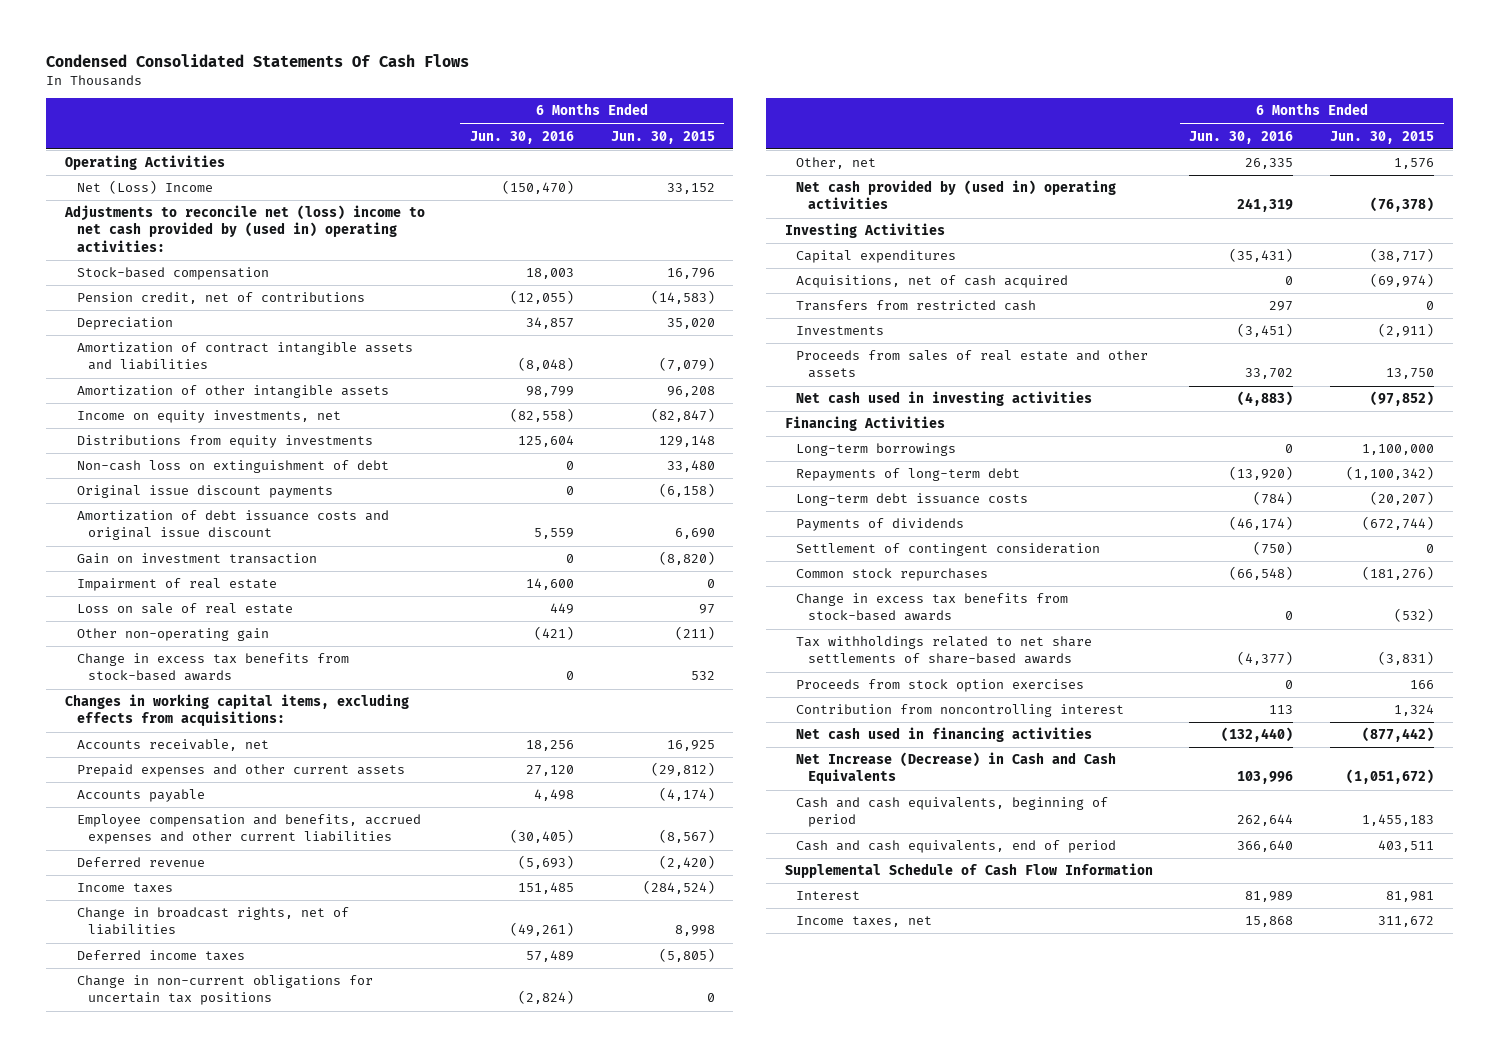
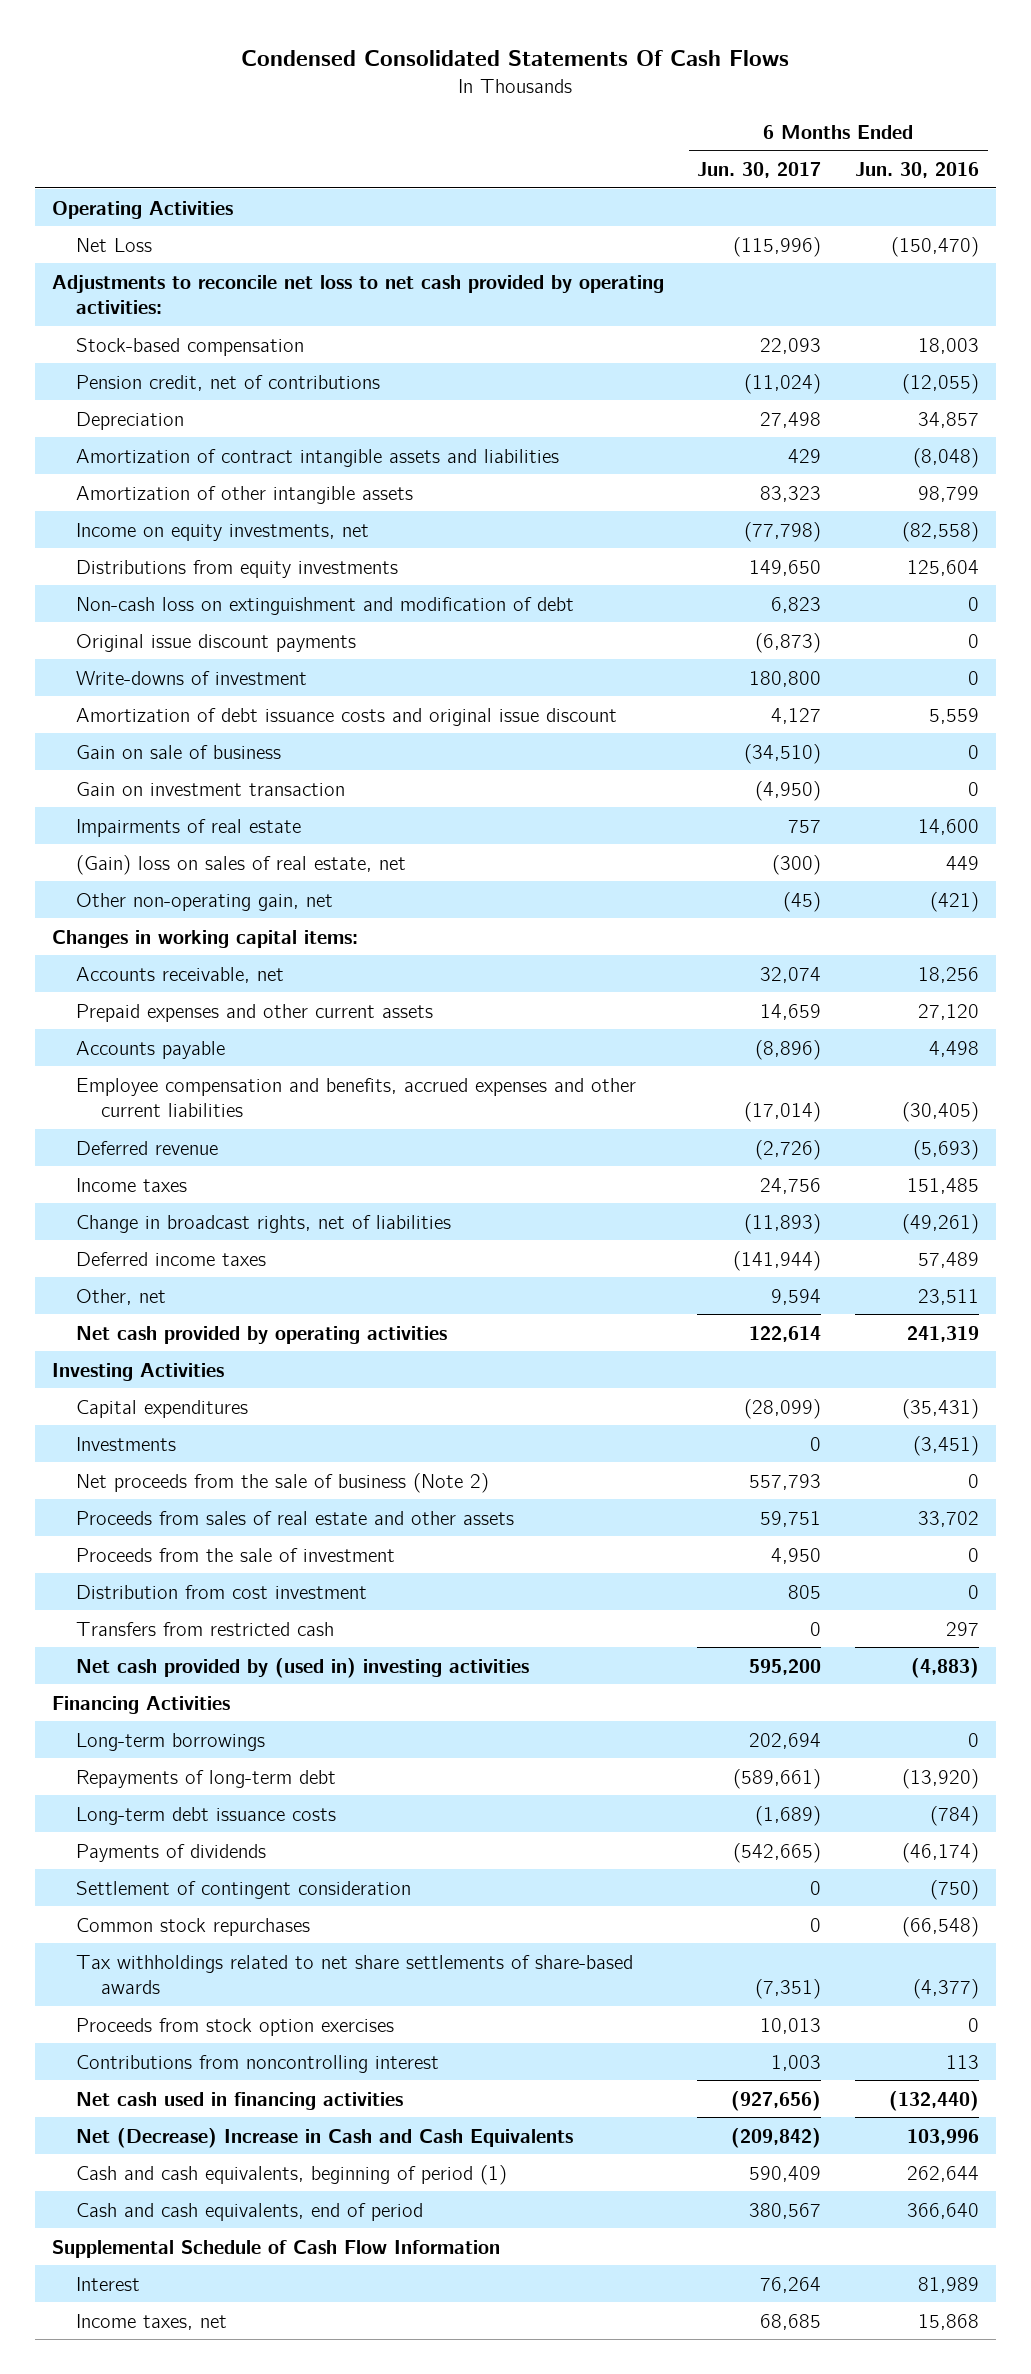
- | 6 Months Ended Jun. 30, 2016 | 6 Months Ended Jun. 30, 2015
+ | 6 Months Ended Jun. 30, 2017 | 6 Months Ended Jun. 30, 2016
- Net (Loss) Income | (150,470) | 33,152
- Adjustments to reconcile net (loss) income to net cash provided by (used in) operating activities:
+ Net Loss | (115,996) | (150,470)
+ Adjustments to reconcile net loss to net cash provided by operating activities:
- Non-cash loss on extinguishment of debt | 0 | 33,480
+ Non-cash loss on extinguishment and modification of debt | 6,823 | 0
+ Write-downs of investment | 180,800 | 0
+ Gain on sale of business | (34,510) | 0
- Impairment of real estate | 14,600 | 0
- Loss on sale of real estate | 449 | 97
- Other non-operating gain | (421) | (211)
- Change in excess tax benefits from stock-based awards | 0 | 532
- Changes in working capital items, excluding effects from acquisitions:
+ Impairments of real estate | 757 | 14,600
+ (Gain) loss on sales of real estate, net | (300) | 449
+ Other non-operating gain, net | (45) | (421)
+ Changes in working capital items:
- Change in non-current obligations for uncertain tax positions | (2,824) | 0
- Other, net | 26,335 | 1,576
- Net cash provided by (used in) operating activities | 241,319 | (76,378)
+ Other, net | 9,594 | 23,511
+ Net cash provided by operating activities | 122,614 | 241,319
- Acquisitions, net of cash acquired | 0 | (69,974)
+ Net proceeds from the sale of business (Note 2) | 557,793 | 0
- Net cash used in investing activities | (4,883) | (97,852)
+ Proceeds from the sale of investment | 4,950 | 0
+ Distribution from cost investment | 805 | 0
moved down: Transfers from restricted cash | 0 | 297
+ Net cash provided by (used in) investing activities | 595,200 | (4,883)
- Change in excess tax benefits from stock-based awards | 0 | (532)
- Contribution from noncontrolling interest | 113 | 1,324
+ Contributions from noncontrolling interest | 1,003 | 113
- Net Increase (Decrease) in Cash and Cash Equivalents | 103,996 | (1,051,672)
- Cash and cash equivalents, beginning of period | 262,644 | 1,455,183
+ Net (Decrease) Increase in Cash and Cash Equivalents | (209,842) | 103,996
+ Cash and cash equivalents, beginning of period (1) | 590,409 | 262,644

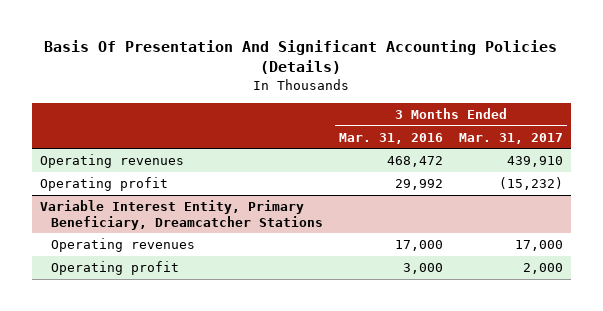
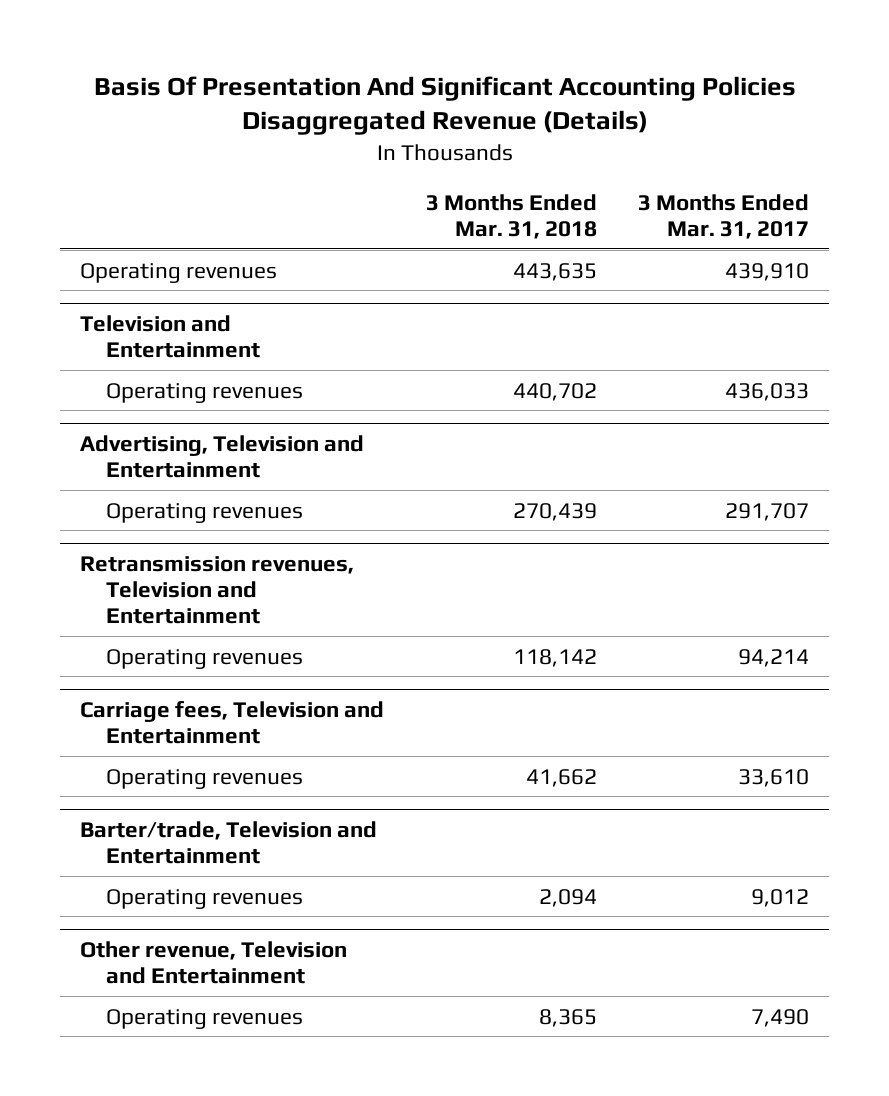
- Basis Of Presentation And Significant Accounting Policies (Details)
+ Basis Of Presentation And Significant Accounting Policies Disaggregated Revenue (Details)
- | 3 Months Ended Mar. 31, 2016 | 3 Months Ended Mar. 31, 2017
+ | 3 Months Ended Mar. 31, 2018 | 3 Months Ended Mar. 31, 2017
- Operating profit | 29,992 | (15,232)
- Variable Interest Entity, Primary Beneficiary, Dreamcatcher Stations
- Operating revenues | 17,000 | 17,000
- Operating profit | 3,000 | 2,000
+ Television and Entertainment
+ Operating revenues | 440,702 | 436,033
+ Advertising, Television and Entertainment
+ Operating revenues | 270,439 | 291,707
+ Retransmission revenues, Television and Entertainment
+ Operating revenues | 118,142 | 94,214
+ Carriage fees, Television and Entertainment
+ Operating revenues | 41,662 | 33,610
+ Barter/trade, Television and Entertainment
+ Operating revenues | 2,094 | 9,012
+ Other revenue, Television and Entertainment
+ Operating revenues | 8,365 | 7,490

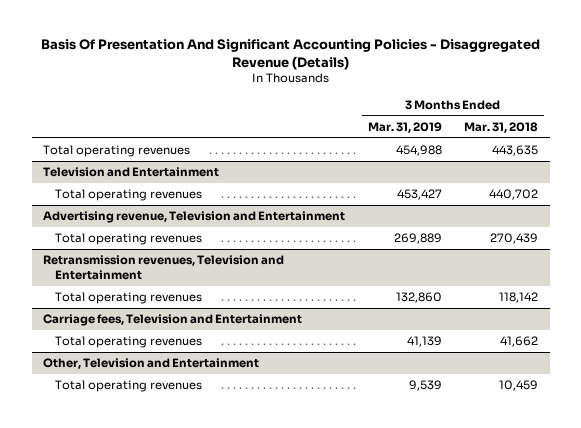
- Basis Of Presentation And Significant Accounting Policies Disaggregated Revenue (Details)
+ Basis Of Presentation And Significant Accounting Policies - Disaggregated Revenue (Details)
- | 3 Months Ended Mar. 31, 2018 | 3 Months Ended Mar. 31, 2017
+ | 3 Months Ended Mar. 31, 2019 | 3 Months Ended Mar. 31, 2018
- Operating revenues | 443,635 | 439,910
+ Total operating revenues | 454,988 | 443,635
@ Television and Entertainment
- Operating revenues | 440,702 | 436,033
- Advertising, Television and Entertainment
- Operating revenues | 270,439 | 291,707
@ Television and Entertainment
+ Total operating revenues | 453,427 | 440,702
+ Advertising revenue, Television and Entertainment
+ Total operating revenues | 269,889 | 270,439
@ Retransmission revenues, Television and Entertainment
- Operating revenues | 118,142 | 94,214
+ Total operating revenues | 132,860 | 118,142
@ Carriage fees, Television and Entertainment
- Operating revenues | 41,662 | 33,610
- Barter/trade, Television and Entertainment
- Operating revenues | 2,094 | 9,012
- Other revenue, Television and Entertainment
- Operating revenues | 8,365 | 7,490
@ Carriage fees, Television and Entertainment
+ Total operating revenues | 41,139 | 41,662
+ Other, Television and Entertainment
+ Total operating revenues | 9,539 | 10,459

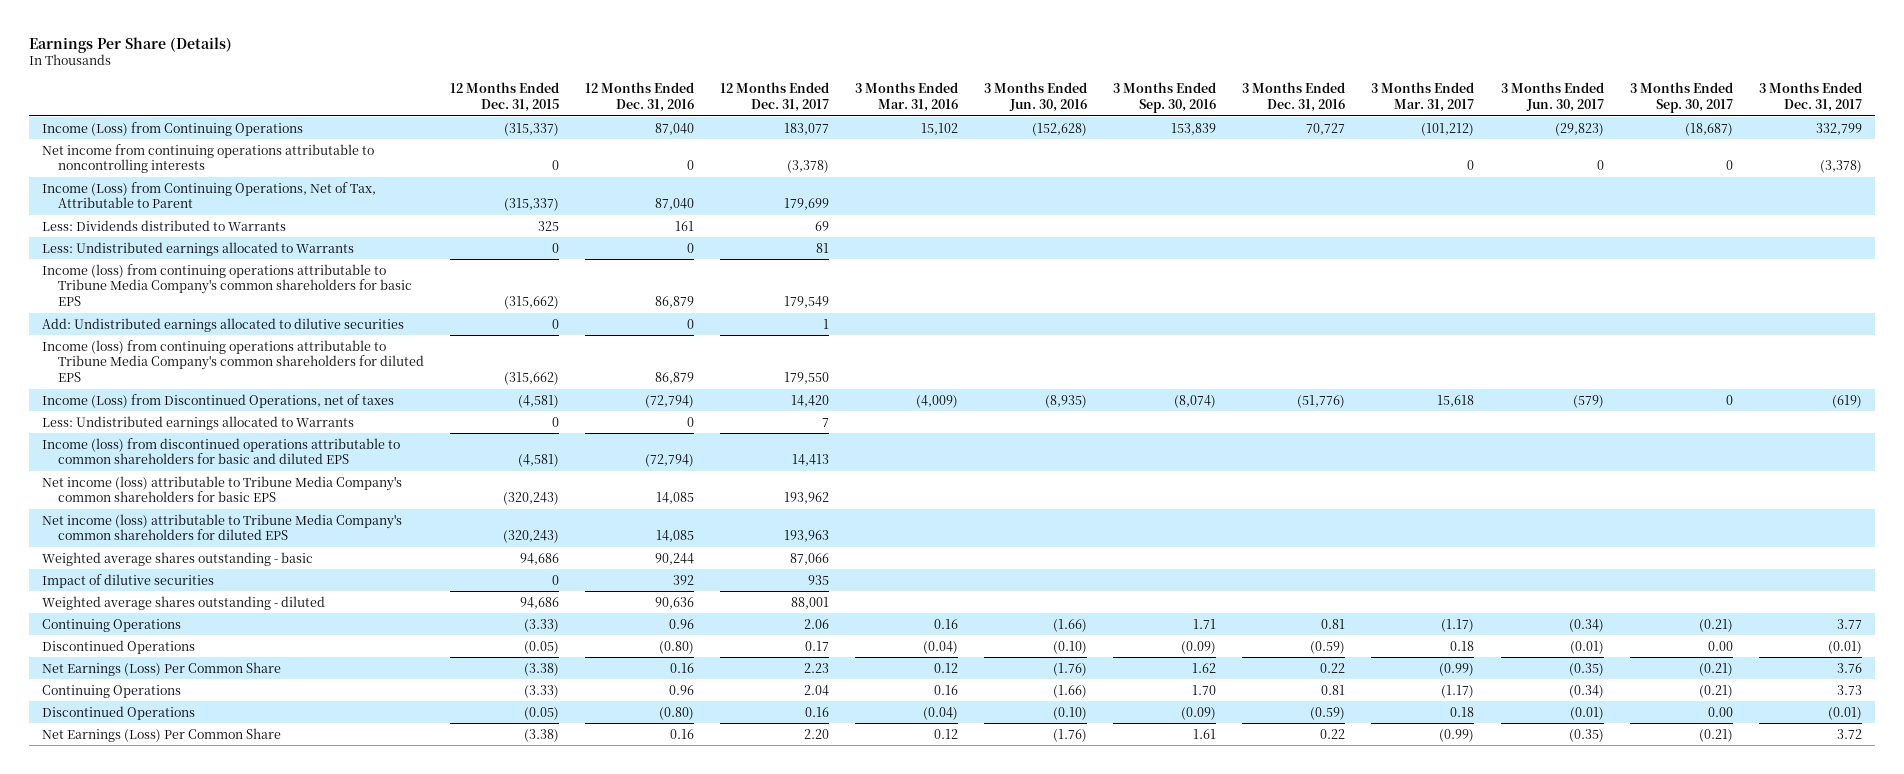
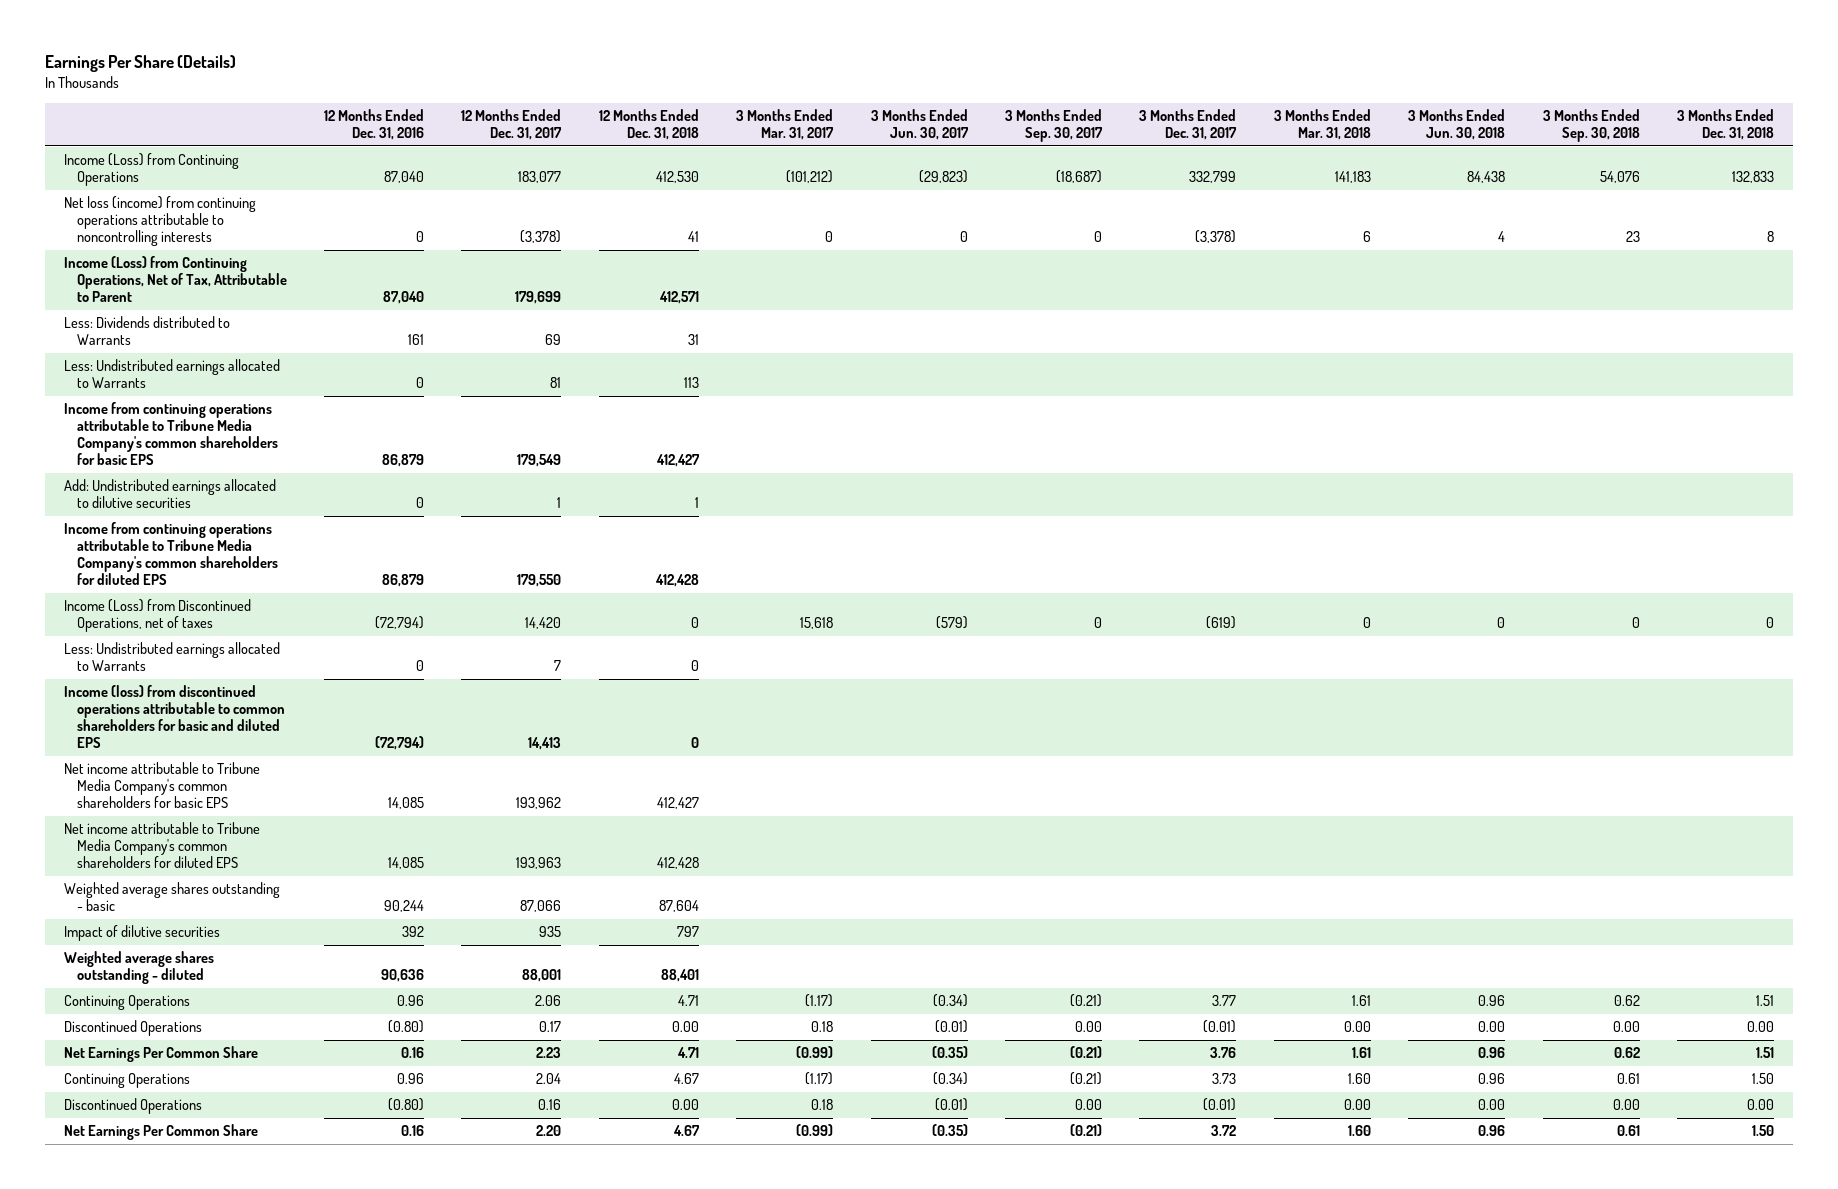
- | 12 Months Ended Dec. 31, 2015 | 12 Months Ended Dec. 31, 2016 | 12 Months Ended Dec. 31, 2017 | 3 Months Ended Mar. 31, 2016 | 3 Months Ended Jun. 30, 2016 | 3 Months Ended Sep. 30, 2016 | 3 Months Ended Dec. 31, 2016 | 3 Months Ended Mar. 31, 2017 | 3 Months Ended Jun. 30, 2017 | 3 Months Ended Sep. 30, 2017 | 3 Months Ended Dec. 31, 2017
+ | 12 Months Ended Dec. 31, 2016 | 12 Months Ended Dec. 31, 2017 | 12 Months Ended Dec. 31, 2018 | 3 Months Ended Mar. 31, 2017 | 3 Months Ended Jun. 30, 2017 | 3 Months Ended Sep. 30, 2017 | 3 Months Ended Dec. 31, 2017 | 3 Months Ended Mar. 31, 2018 | 3 Months Ended Jun. 30, 2018 | 3 Months Ended Sep. 30, 2018 | 3 Months Ended Dec. 31, 2018
- Net income from continuing operations attributable to noncontrolling interests | 0 | 0 | (3,378) | | | | | 0 | 0 | 0 | (3,378)
+ Net loss (income) from continuing operations attributable to noncontrolling interests | 0 | (3,378) | 41 | 0 | 0 | 0 | (3,378) | 6 | 4 | 23 | 8
- Income (loss) from continuing operations attributable to Tribune Media Company's common shareholders for basic EPS | (315,662) | 86,879 | 179,549 | | | | | | | |
+ Income from continuing operations attributable to Tribune Media Company's common shareholders for basic EPS | 86,879 | 179,549 | 412,427 | | | | | | | |
- Income (loss) from continuing operations attributable to Tribune Media Company's common shareholders for diluted EPS | (315,662) | 86,879 | 179,550 | | | | | | | |
+ Income from continuing operations attributable to Tribune Media Company's common shareholders for diluted EPS | 86,879 | 179,550 | 412,428 | | | | | | | |
- Net income (loss) attributable to Tribune Media Company's common shareholders for basic EPS | (320,243) | 14,085 | 193,962 | | | | | | | |
- Net income (loss) attributable to Tribune Media Company's common shareholders for diluted EPS | (320,243) | 14,085 | 193,963 | | | | | | | |
+ Net income attributable to Tribune Media Company's common shareholders for basic EPS | 14,085 | 193,962 | 412,427 | | | | | | | |
+ Net income attributable to Tribune Media Company's common shareholders for diluted EPS | 14,085 | 193,963 | 412,428 | | | | | | | |
- Net Earnings (Loss) Per Common Share | (3.38) | 0.16 | 2.23 | 0.12 | (1.76) | 1.62 | 0.22 | (0.99) | (0.35) | (0.21) | 3.76
+ Net Earnings Per Common Share | 0.16 | 2.23 | 4.71 | (0.99) | (0.35) | (0.21) | 3.76 | 1.61 | 0.96 | 0.62 | 1.51
- Net Earnings (Loss) Per Common Share | (3.38) | 0.16 | 2.20 | 0.12 | (1.76) | 1.61 | 0.22 | (0.99) | (0.35) | (0.21) | 3.72
+ Net Earnings Per Common Share | 0.16 | 2.20 | 4.67 | (0.99) | (0.35) | (0.21) | 3.72 | 1.60 | 0.96 | 0.61 | 1.50

